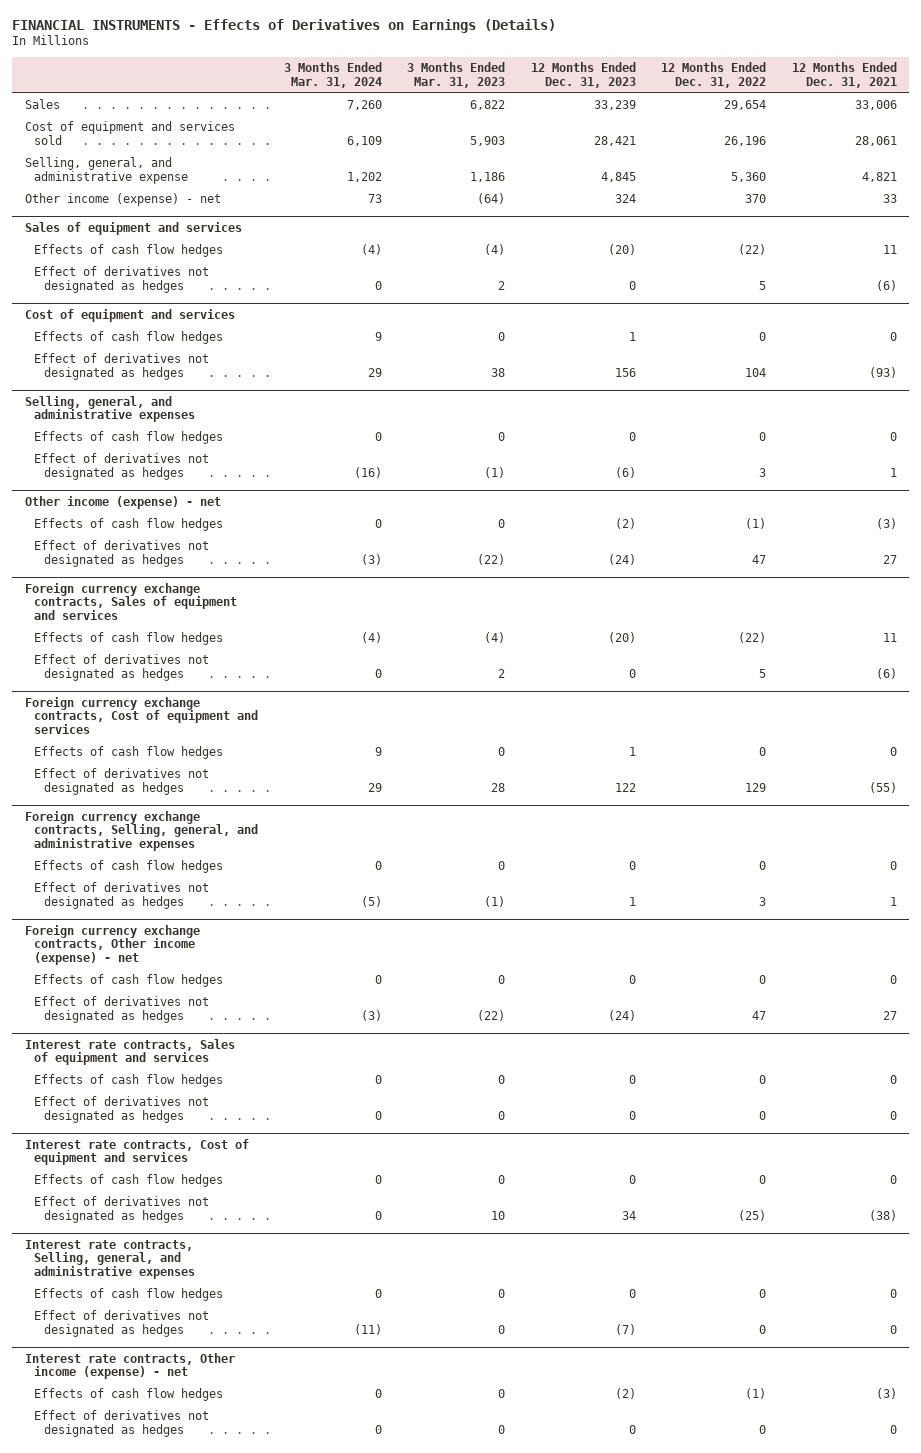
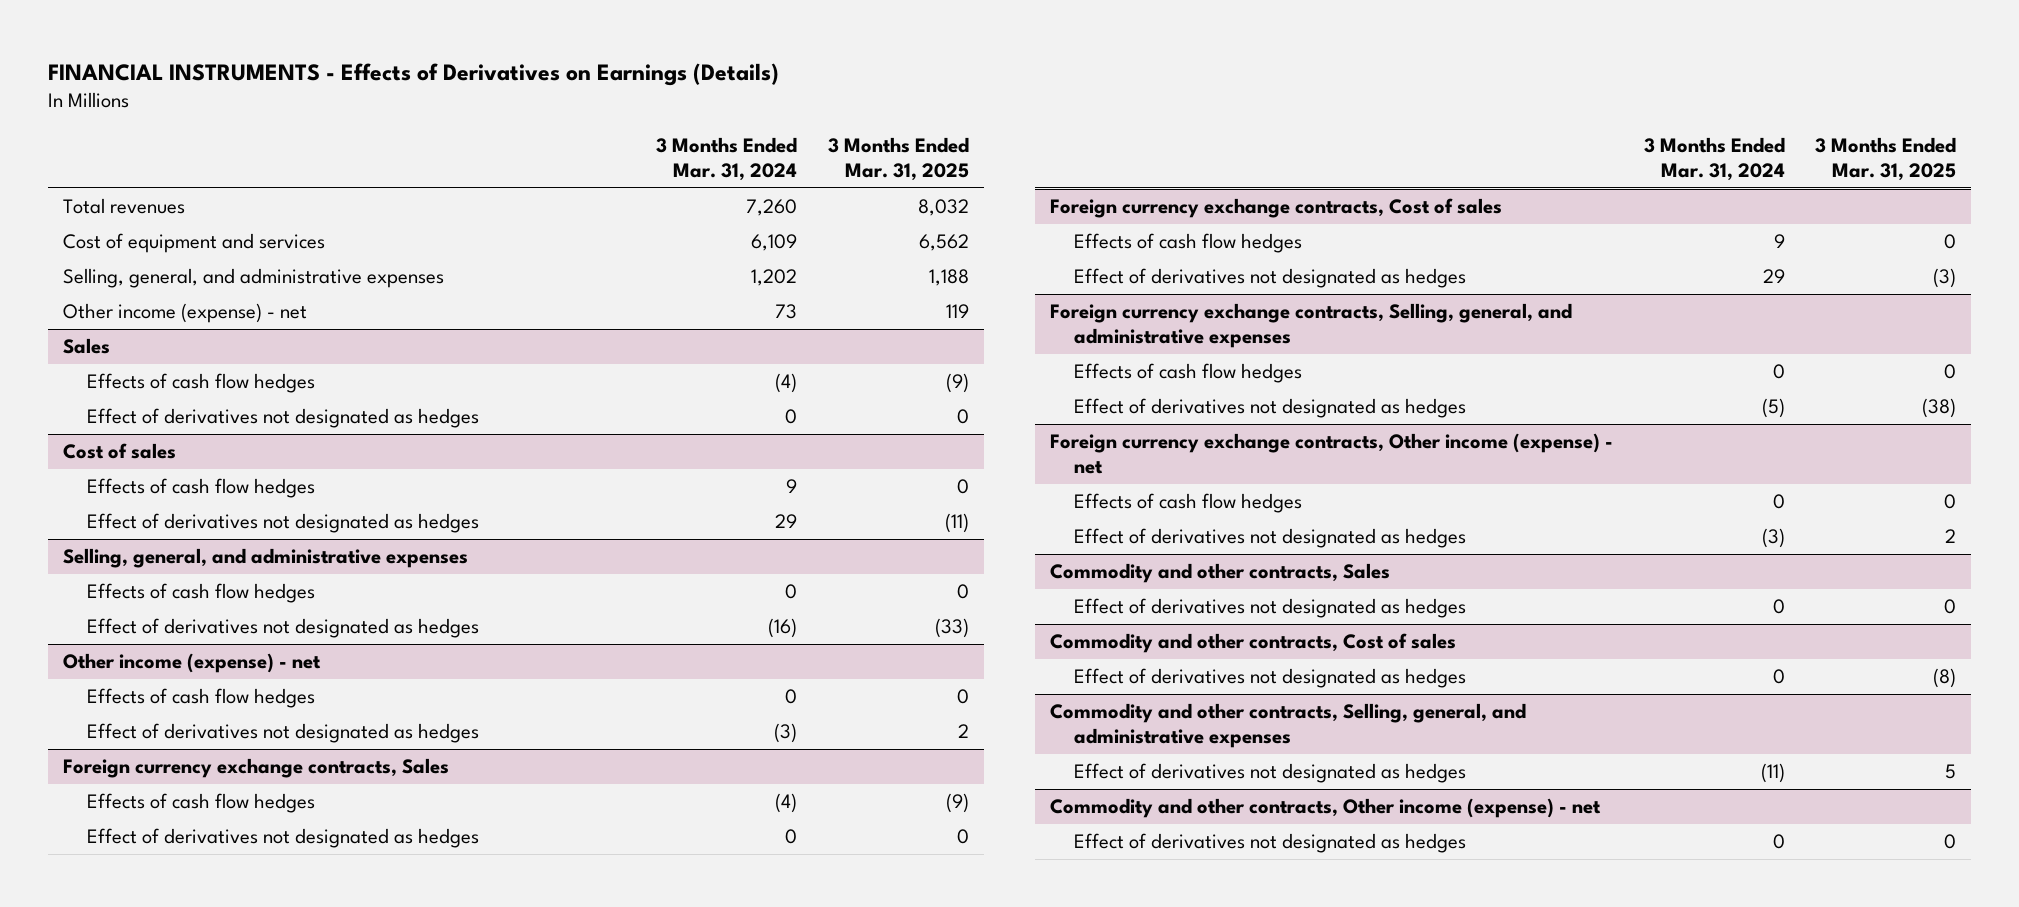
- | 3 Months Ended Mar. 31, 2024 | 3 Months Ended Mar. 31, 2023 | 12 Months Ended Dec. 31, 2023 | 12 Months Ended Dec. 31, 2022 | 12 Months Ended Dec. 31, 2021
+ | 3 Months Ended Mar. 31, 2024 | 3 Months Ended Mar. 31, 2025
- Sales | 7,260 | 6,822 | 33,239 | 29,654 | 33,006
- Cost of equipment and services sold | 6,109 | 5,903 | 28,421 | 26,196 | 28,061
- Selling, general, and administrative expense | 1,202 | 1,186 | 4,845 | 5,360 | 4,821
+ Total revenues | 7,260 | 8,032
+ Cost of equipment and services | 6,109 | 6,562
+ Selling, general, and administrative expenses | 1,202 | 1,188
- Sales of equipment and services
+ Sales
- Cost of equipment and services
+ Cost of sales
- Foreign currency exchange contracts, Sales of equipment and services
+ Foreign currency exchange contracts, Sales
- Foreign currency exchange contracts, Cost of equipment and services
+ Foreign currency exchange contracts, Cost of sales
- Interest rate contracts, Sales of equipment and services
- Effects of cash flow hedges | 0 | 0 | 0 | 0 | 0
+ Commodity and other contracts, Sales
- Interest rate contracts, Cost of equipment and services
- Effects of cash flow hedges | 0 | 0 | 0 | 0 | 0
+ Commodity and other contracts, Cost of sales
- Interest rate contracts, Selling, general, and administrative expenses
- Effects of cash flow hedges | 0 | 0 | 0 | 0 | 0
+ Commodity and other contracts, Selling, general, and administrative expenses
- Interest rate contracts, Other income (expense) - net
- Effects of cash flow hedges | 0 | 0 | (2) | (1) | (3)
+ Commodity and other contracts, Other income (expense) - net

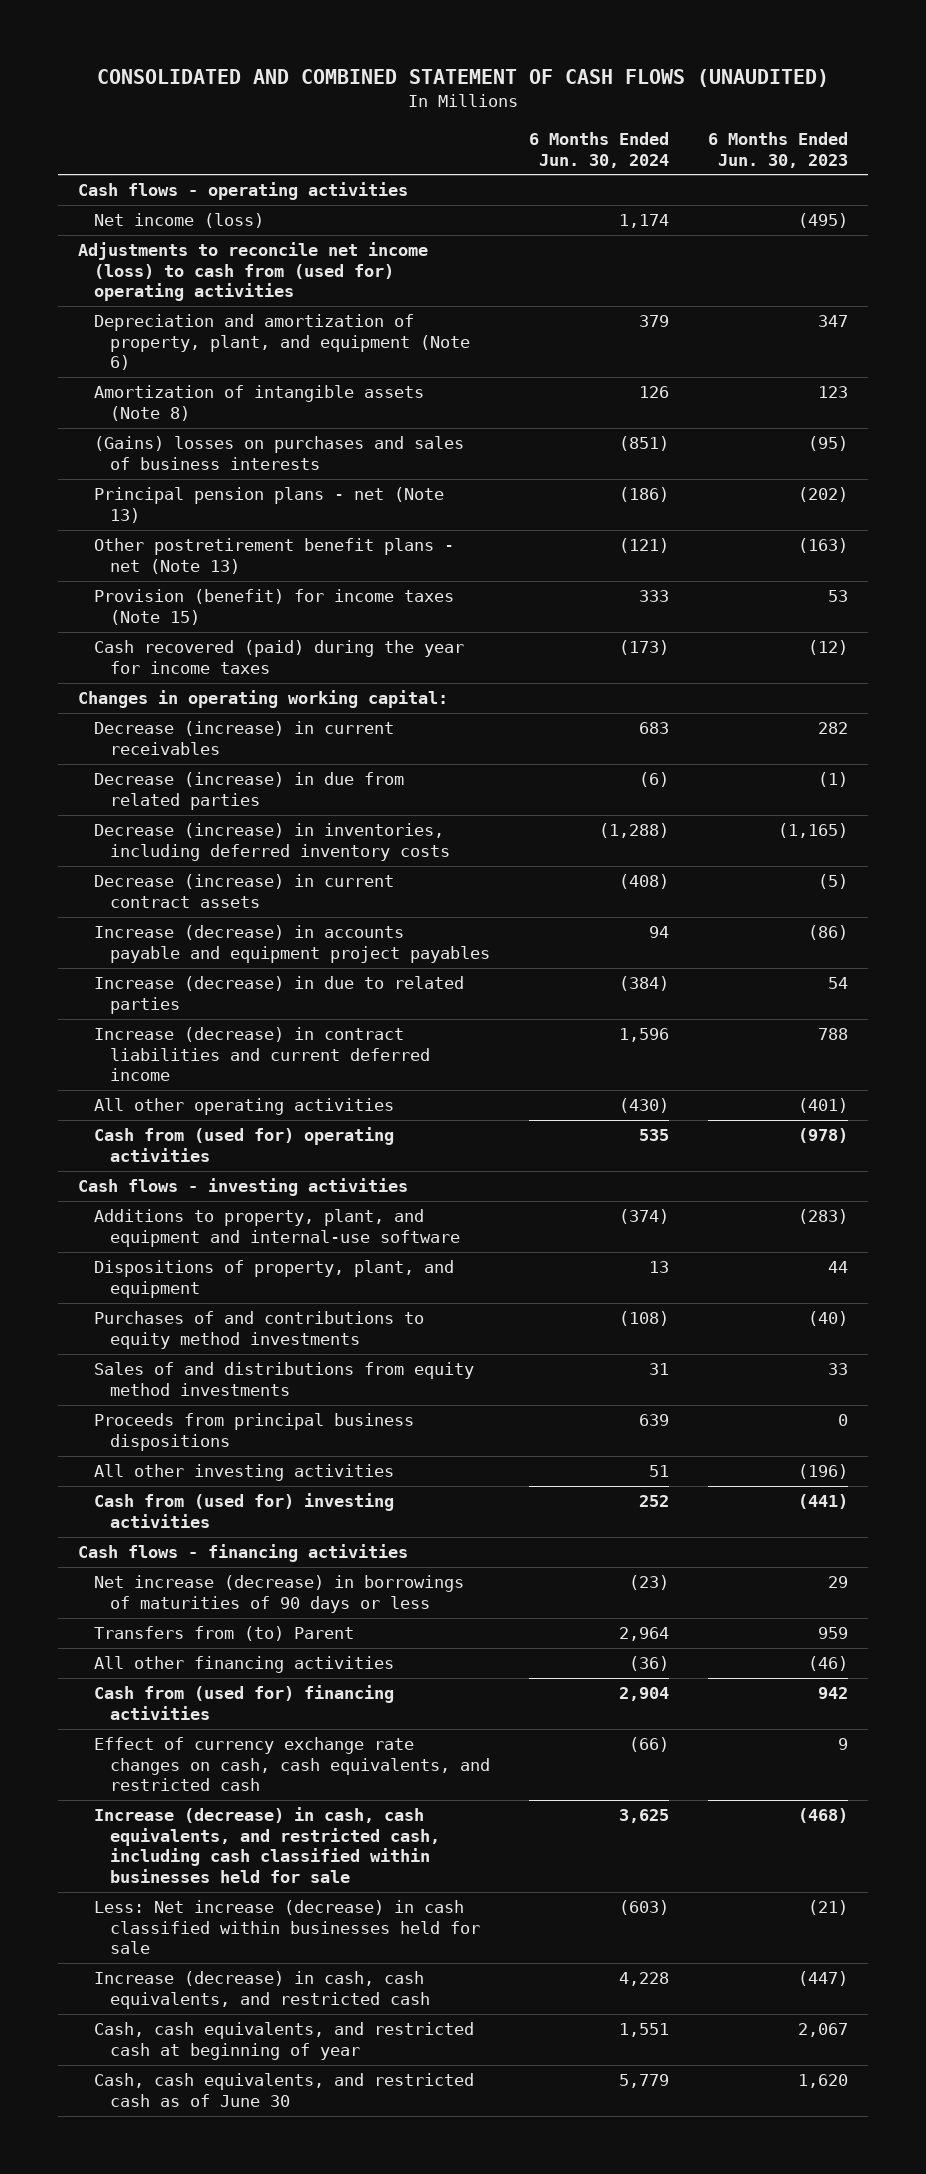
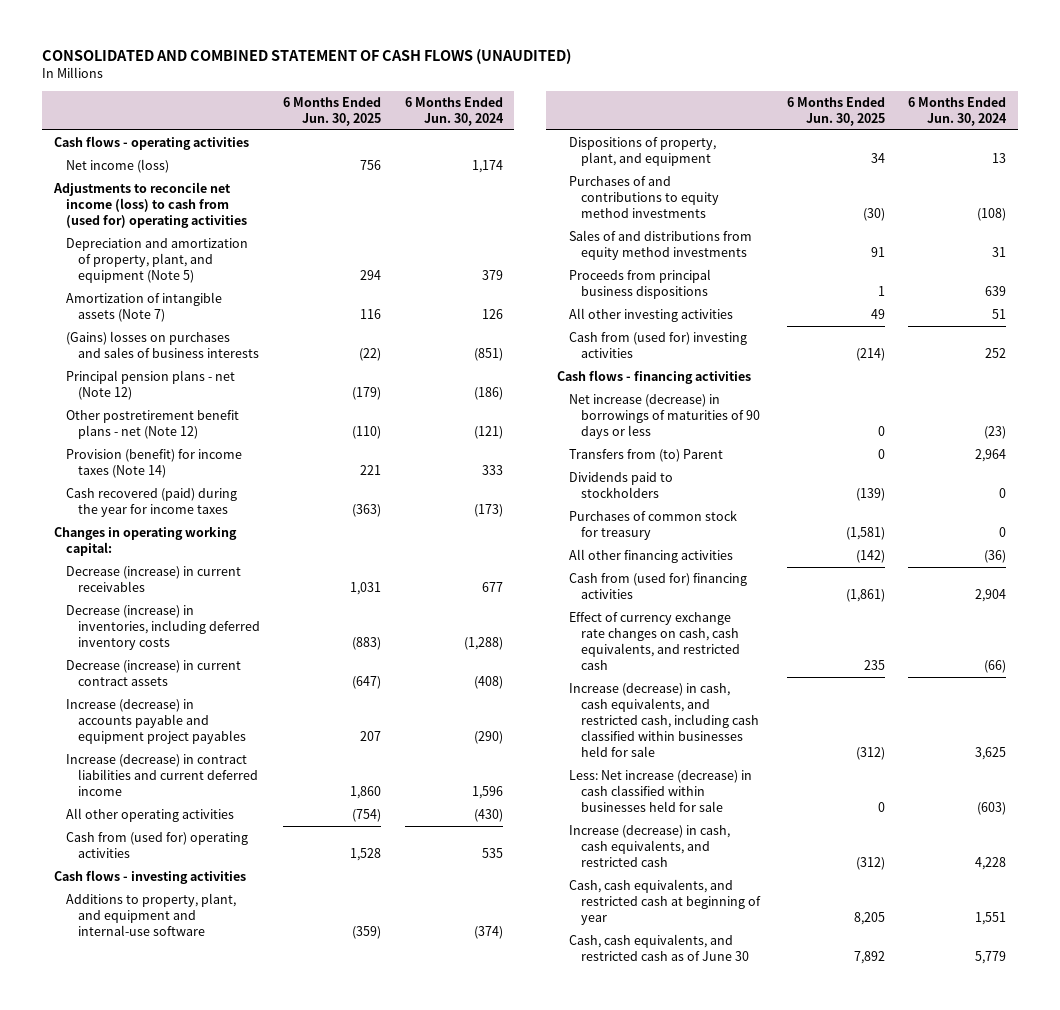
- | 6 Months Ended Jun. 30, 2024 | 6 Months Ended Jun. 30, 2023
+ | 6 Months Ended Jun. 30, 2025 | 6 Months Ended Jun. 30, 2024
- Depreciation and amortization of property, plant, and equipment (Note 6) | 379 | 347
- Amortization of intangible assets (Note 8) | 126 | 123
+ Depreciation and amortization of property, plant, and equipment (Note 5) | 294 | 379
+ Amortization of intangible assets (Note 7) | 116 | 126
- Principal pension plans - net (Note 13) | (186) | (202)
- Other postretirement benefit plans - net (Note 13) | (121) | (163)
- Provision (benefit) for income taxes (Note 15) | 333 | 53
+ Principal pension plans - net (Note 12) | (179) | (186)
+ Other postretirement benefit plans - net (Note 12) | (110) | (121)
+ Provision (benefit) for income taxes (Note 14) | 221 | 333
- Decrease (increase) in current receivables | 683 | 282
- Decrease (increase) in due from related parties | (6) | (1)
+ Decrease (increase) in current receivables | 1,031 | 677
- Increase (decrease) in accounts payable and equipment project payables | 94 | (86)
- Increase (decrease) in due to related parties | (384) | 54
+ Increase (decrease) in accounts payable and equipment project payables | 207 | (290)
+ Dividends paid to stockholders | (139) | 0
+ Purchases of common stock for treasury | (1,581) | 0

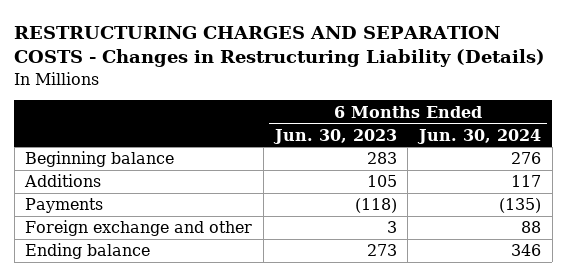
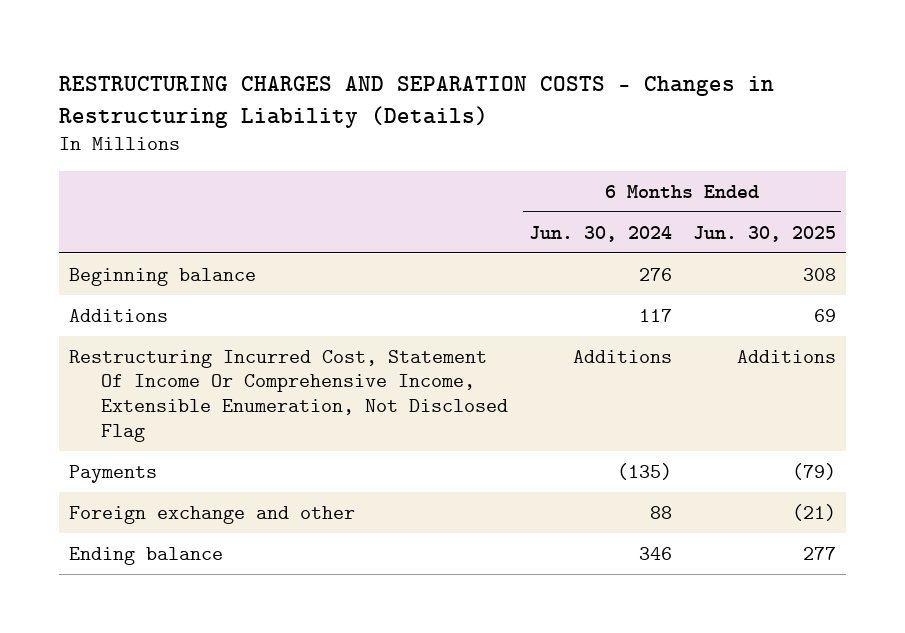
- | 6 Months Ended Jun. 30, 2023 | 6 Months Ended Jun. 30, 2024
+ | 6 Months Ended Jun. 30, 2024 | 6 Months Ended Jun. 30, 2025
+ Restructuring Incurred Cost, Statement Of Income Or Comprehensive Income, Extensible Enumeration, Not Disclosed Flag | Additions | Additions

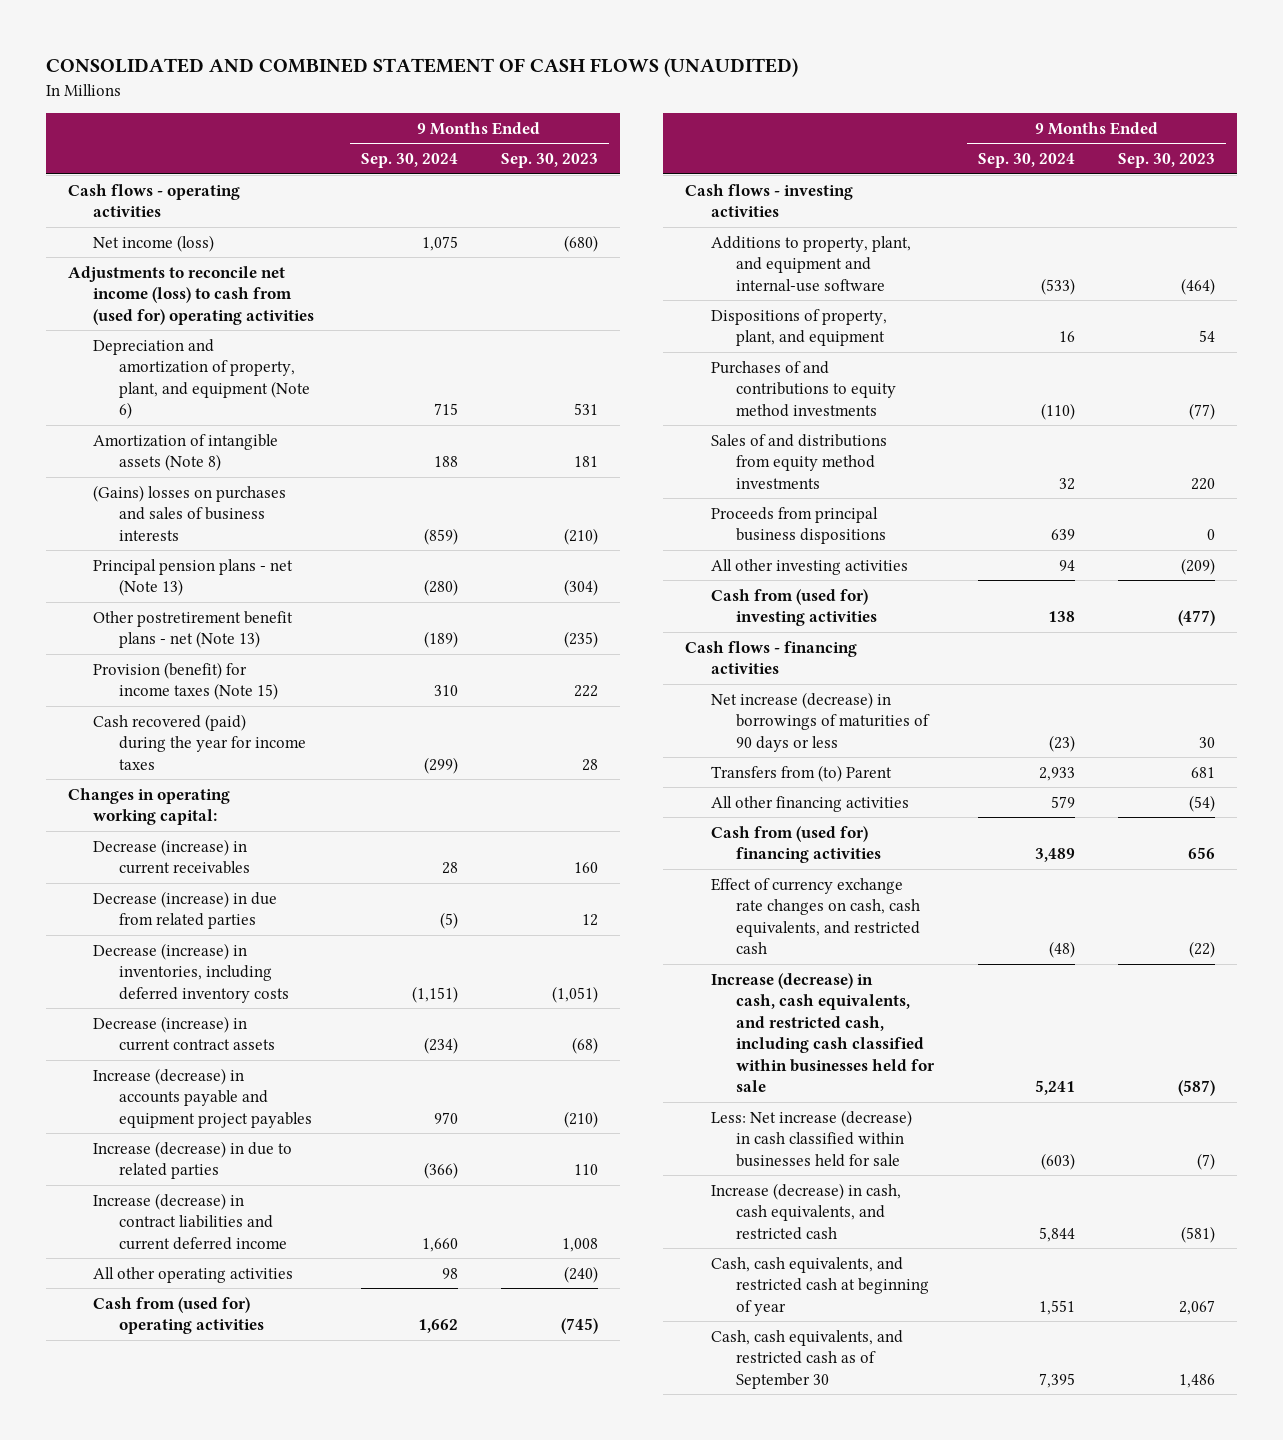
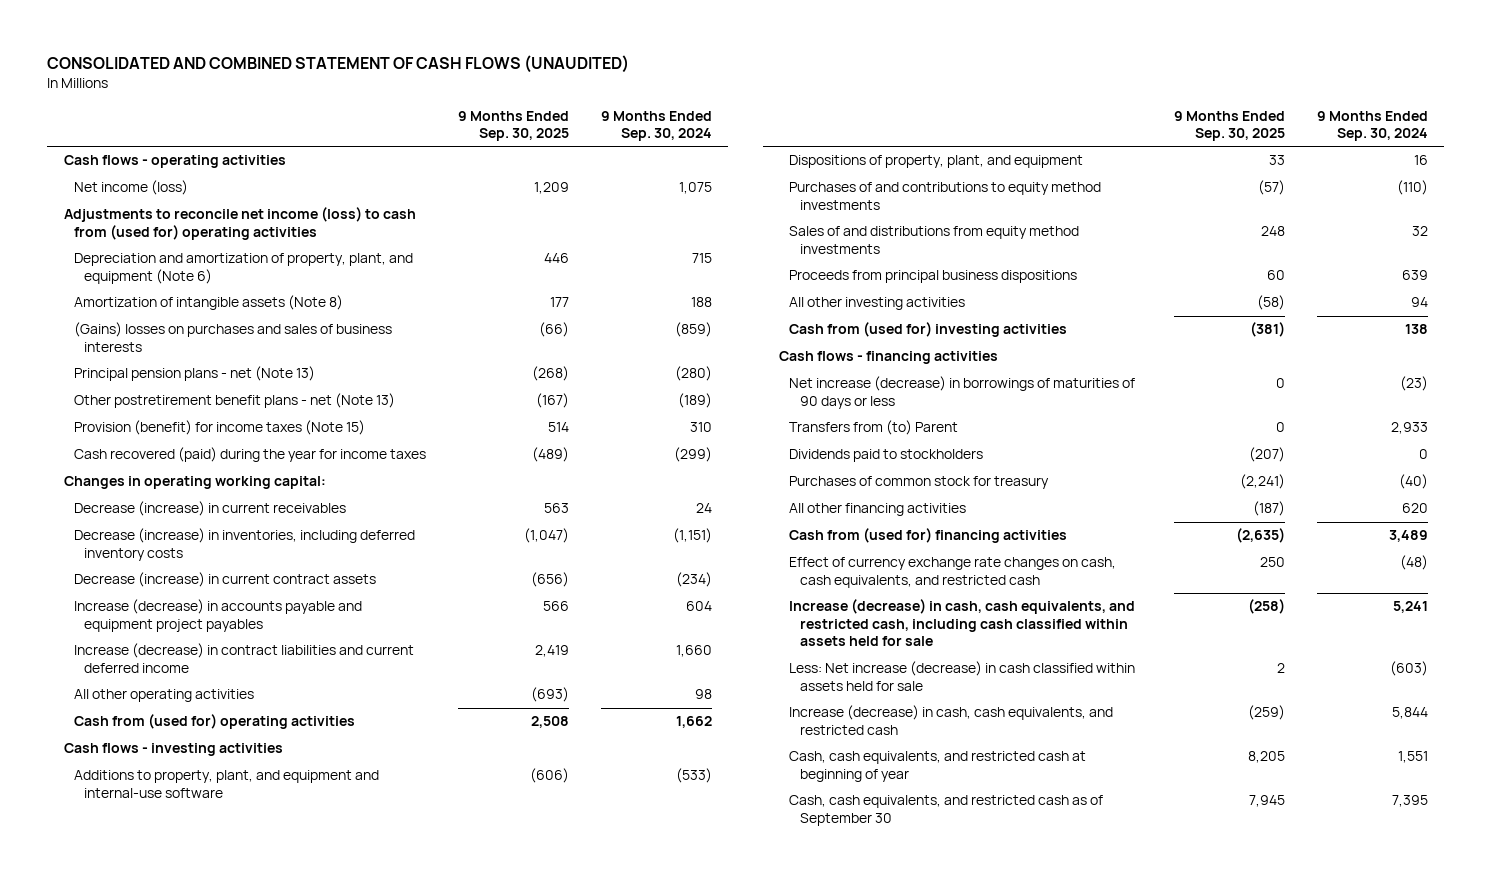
- | 9 Months Ended Sep. 30, 2024 | 9 Months Ended Sep. 30, 2023
+ | 9 Months Ended Sep. 30, 2025 | 9 Months Ended Sep. 30, 2024
- Decrease (increase) in current receivables | 28 | 160
- Decrease (increase) in due from related parties | (5) | 12
+ Decrease (increase) in current receivables | 563 | 24
- Increase (decrease) in accounts payable and equipment project payables | 970 | (210)
- Increase (decrease) in due to related parties | (366) | 110
+ Increase (decrease) in accounts payable and equipment project payables | 566 | 604
- All other financing activities | 579 | (54)
+ Dividends paid to stockholders | (207) | 0
+ Purchases of common stock for treasury | (2,241) | (40)
+ All other financing activities | (187) | 620
- Increase (decrease) in cash, cash equivalents, and restricted cash, including cash classified within businesses held for sale | 5,241 | (587)
- Less: Net increase (decrease) in cash classified within businesses held for sale | (603) | (7)
+ Increase (decrease) in cash, cash equivalents, and restricted cash, including cash classified within assets held for sale | (258) | 5,241
+ Less: Net increase (decrease) in cash classified within assets held for sale | 2 | (603)

